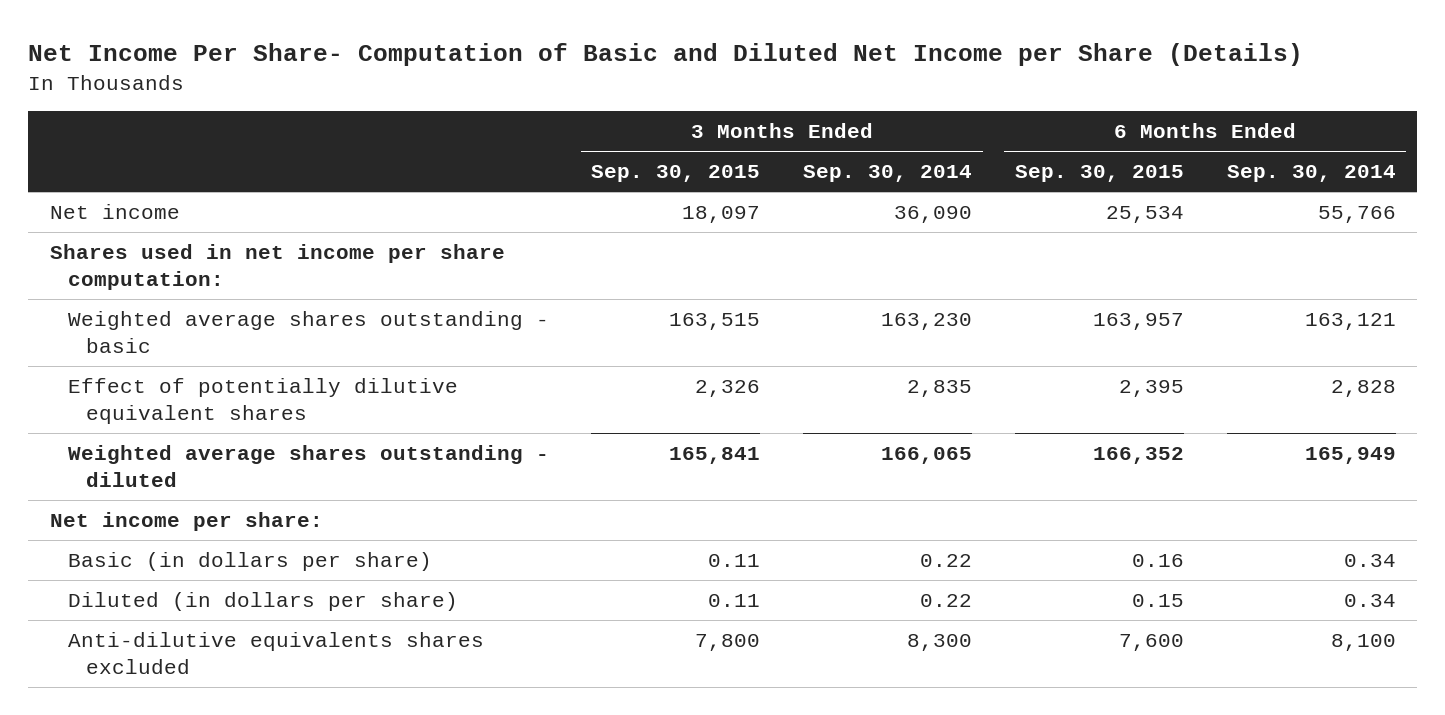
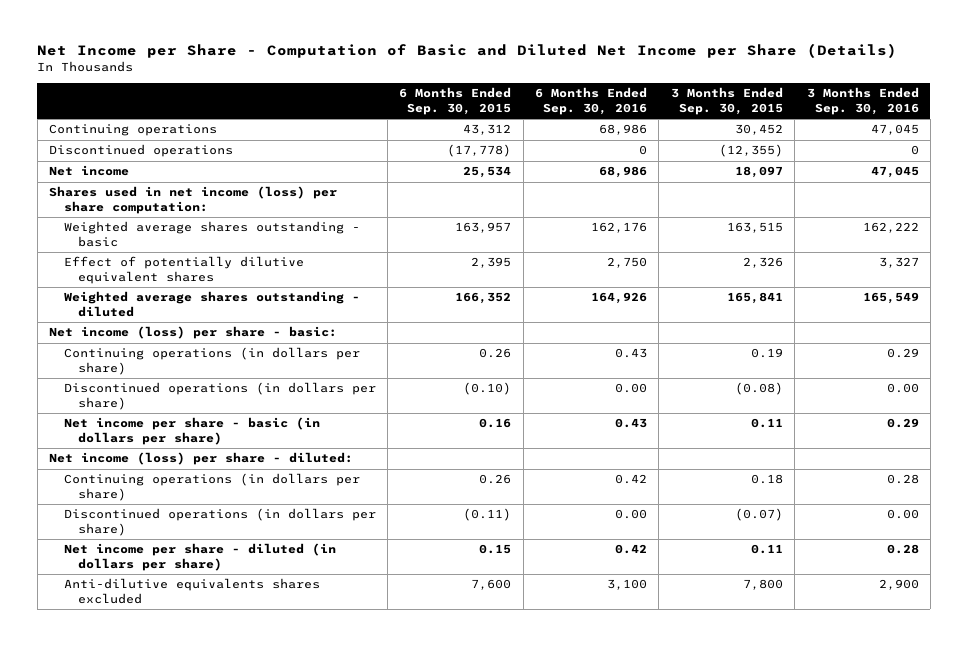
- Net Income Per Share- Computation of Basic and Diluted Net Income per Share (Details)
+ Net Income per Share - Computation of Basic and Diluted Net Income per Share (Details)
- | 3 Months Ended Sep. 30, 2015 | 3 Months Ended Sep. 30, 2014 | 6 Months Ended Sep. 30, 2015 | 6 Months Ended Sep. 30, 2014
+ | 6 Months Ended Sep. 30, 2015 | 6 Months Ended Sep. 30, 2016 | 3 Months Ended Sep. 30, 2015 | 3 Months Ended Sep. 30, 2016
+ Continuing operations | 43,312 | 68,986 | 30,452 | 47,045
+ Discontinued operations | (17,778) | 0 | (12,355) | 0
- Shares used in net income per share computation:
+ Shares used in net income (loss) per share computation:
- Net income per share:
- Basic (in dollars per share) | 0.11 | 0.22 | 0.16 | 0.34
- Diluted (in dollars per share) | 0.11 | 0.22 | 0.15 | 0.34
+ Net income (loss) per share - basic:
+ Continuing operations (in dollars per share) | 0.26 | 0.43 | 0.19 | 0.29
+ Discontinued operations (in dollars per share) | (0.10) | 0.00 | (0.08) | 0.00
+ Net income per share - basic (in dollars per share) | 0.16 | 0.43 | 0.11 | 0.29
+ Net income (loss) per share - diluted:
+ Continuing operations (in dollars per share) | 0.26 | 0.42 | 0.18 | 0.28
+ Discontinued operations (in dollars per share) | (0.11) | 0.00 | (0.07) | 0.00
+ Net income per share - diluted (in dollars per share) | 0.15 | 0.42 | 0.11 | 0.28

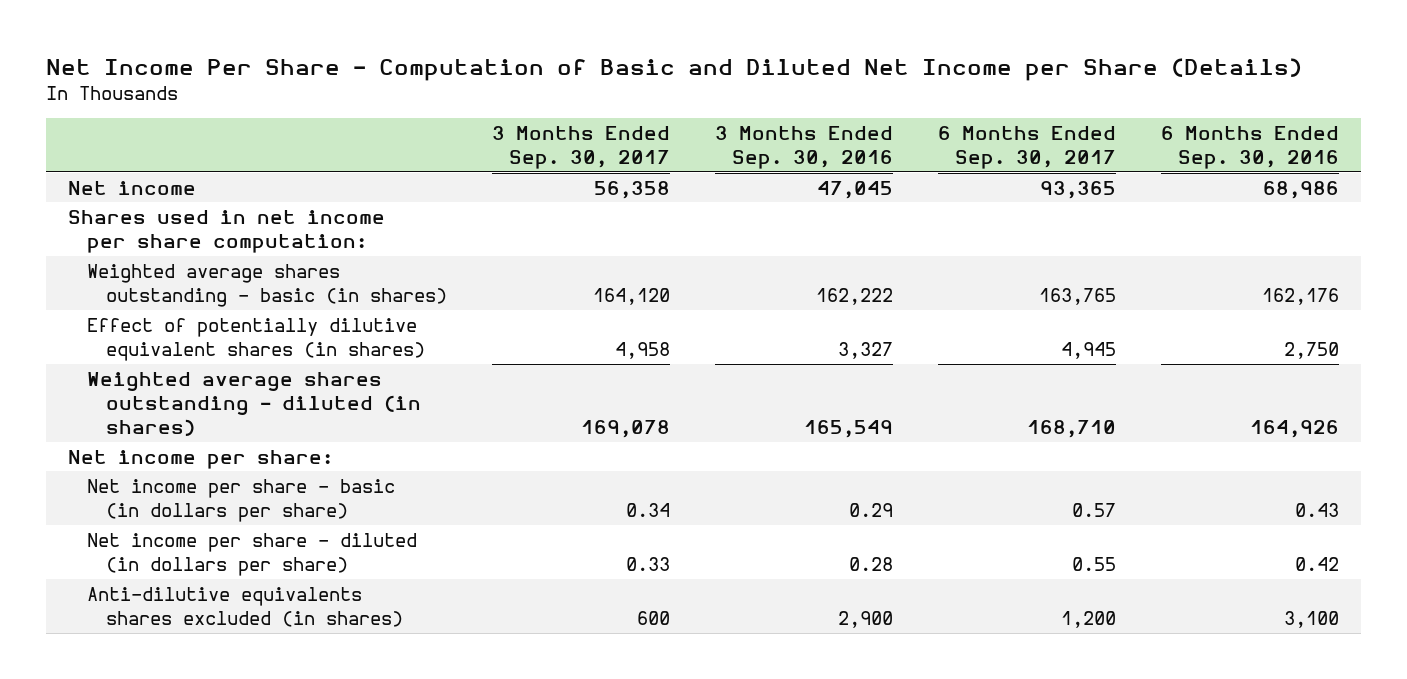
- Net Income per Share - Computation of Basic and Diluted Net Income per Share (Details)
+ Net Income Per Share - Computation of Basic and Diluted Net Income per Share (Details)
- | 6 Months Ended Sep. 30, 2015 | 6 Months Ended Sep. 30, 2016 | 3 Months Ended Sep. 30, 2015 | 3 Months Ended Sep. 30, 2016
+ | 3 Months Ended Sep. 30, 2017 | 3 Months Ended Sep. 30, 2016 | 6 Months Ended Sep. 30, 2017 | 6 Months Ended Sep. 30, 2016
- Continuing operations | 43,312 | 68,986 | 30,452 | 47,045
- Discontinued operations | (17,778) | 0 | (12,355) | 0
- Shares used in net income (loss) per share computation:
- Weighted average shares outstanding - basic | 163,957 | 162,176 | 163,515 | 162,222
- Effect of potentially dilutive equivalent shares | 2,395 | 2,750 | 2,326 | 3,327
- Weighted average shares outstanding - diluted | 166,352 | 164,926 | 165,841 | 165,549
- Net income (loss) per share - basic:
- Continuing operations (in dollars per share) | 0.26 | 0.43 | 0.19 | 0.29
- Discontinued operations (in dollars per share) | (0.10) | 0.00 | (0.08) | 0.00
+ Shares used in net income per share computation:
+ Weighted average shares outstanding - basic (in shares) | 164,120 | 162,222 | 163,765 | 162,176
+ Effect of potentially dilutive equivalent shares (in shares) | 4,958 | 3,327 | 4,945 | 2,750
+ Weighted average shares outstanding - diluted (in shares) | 169,078 | 165,549 | 168,710 | 164,926
+ Net income per share:
- Net income (loss) per share - diluted:
- Continuing operations (in dollars per share) | 0.26 | 0.42 | 0.18 | 0.28
- Discontinued operations (in dollars per share) | (0.11) | 0.00 | (0.07) | 0.00
- Anti-dilutive equivalents shares excluded | 7,600 | 3,100 | 7,800 | 2,900
+ Anti-dilutive equivalents shares excluded (in shares) | 600 | 2,900 | 1,200 | 3,100

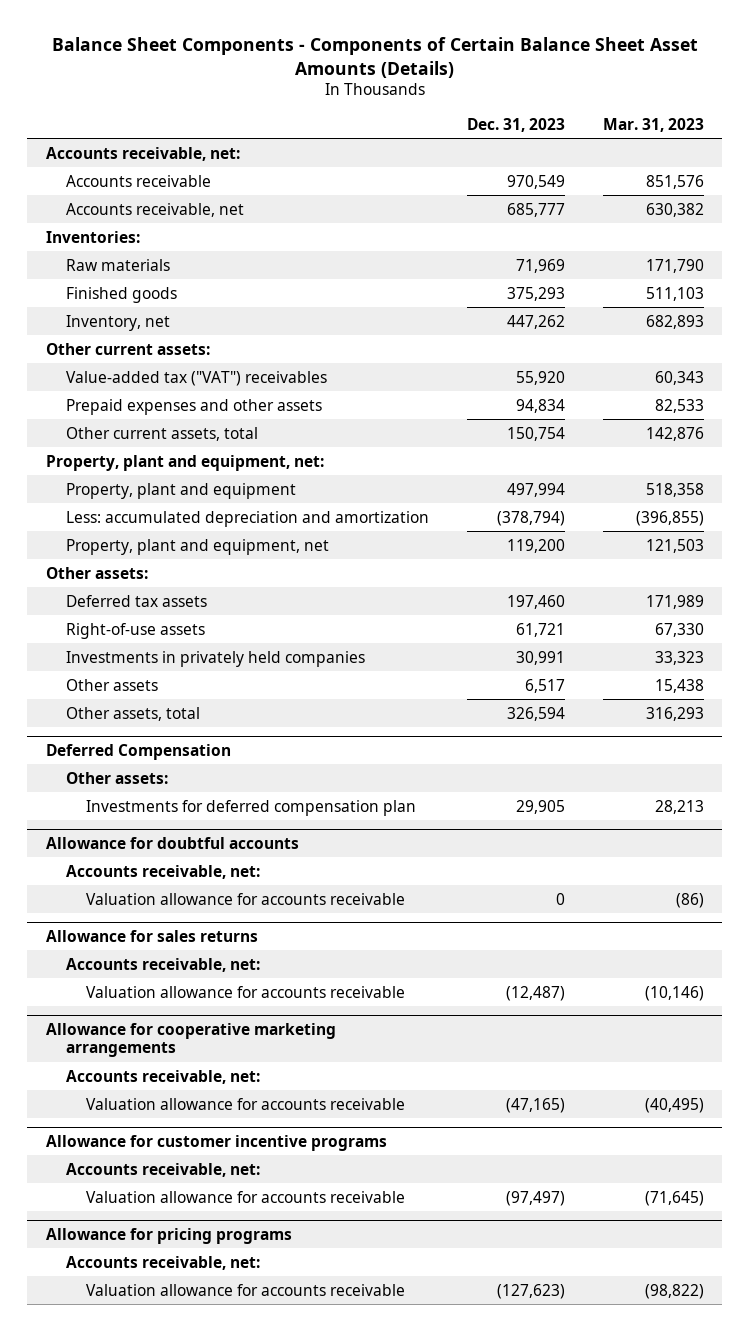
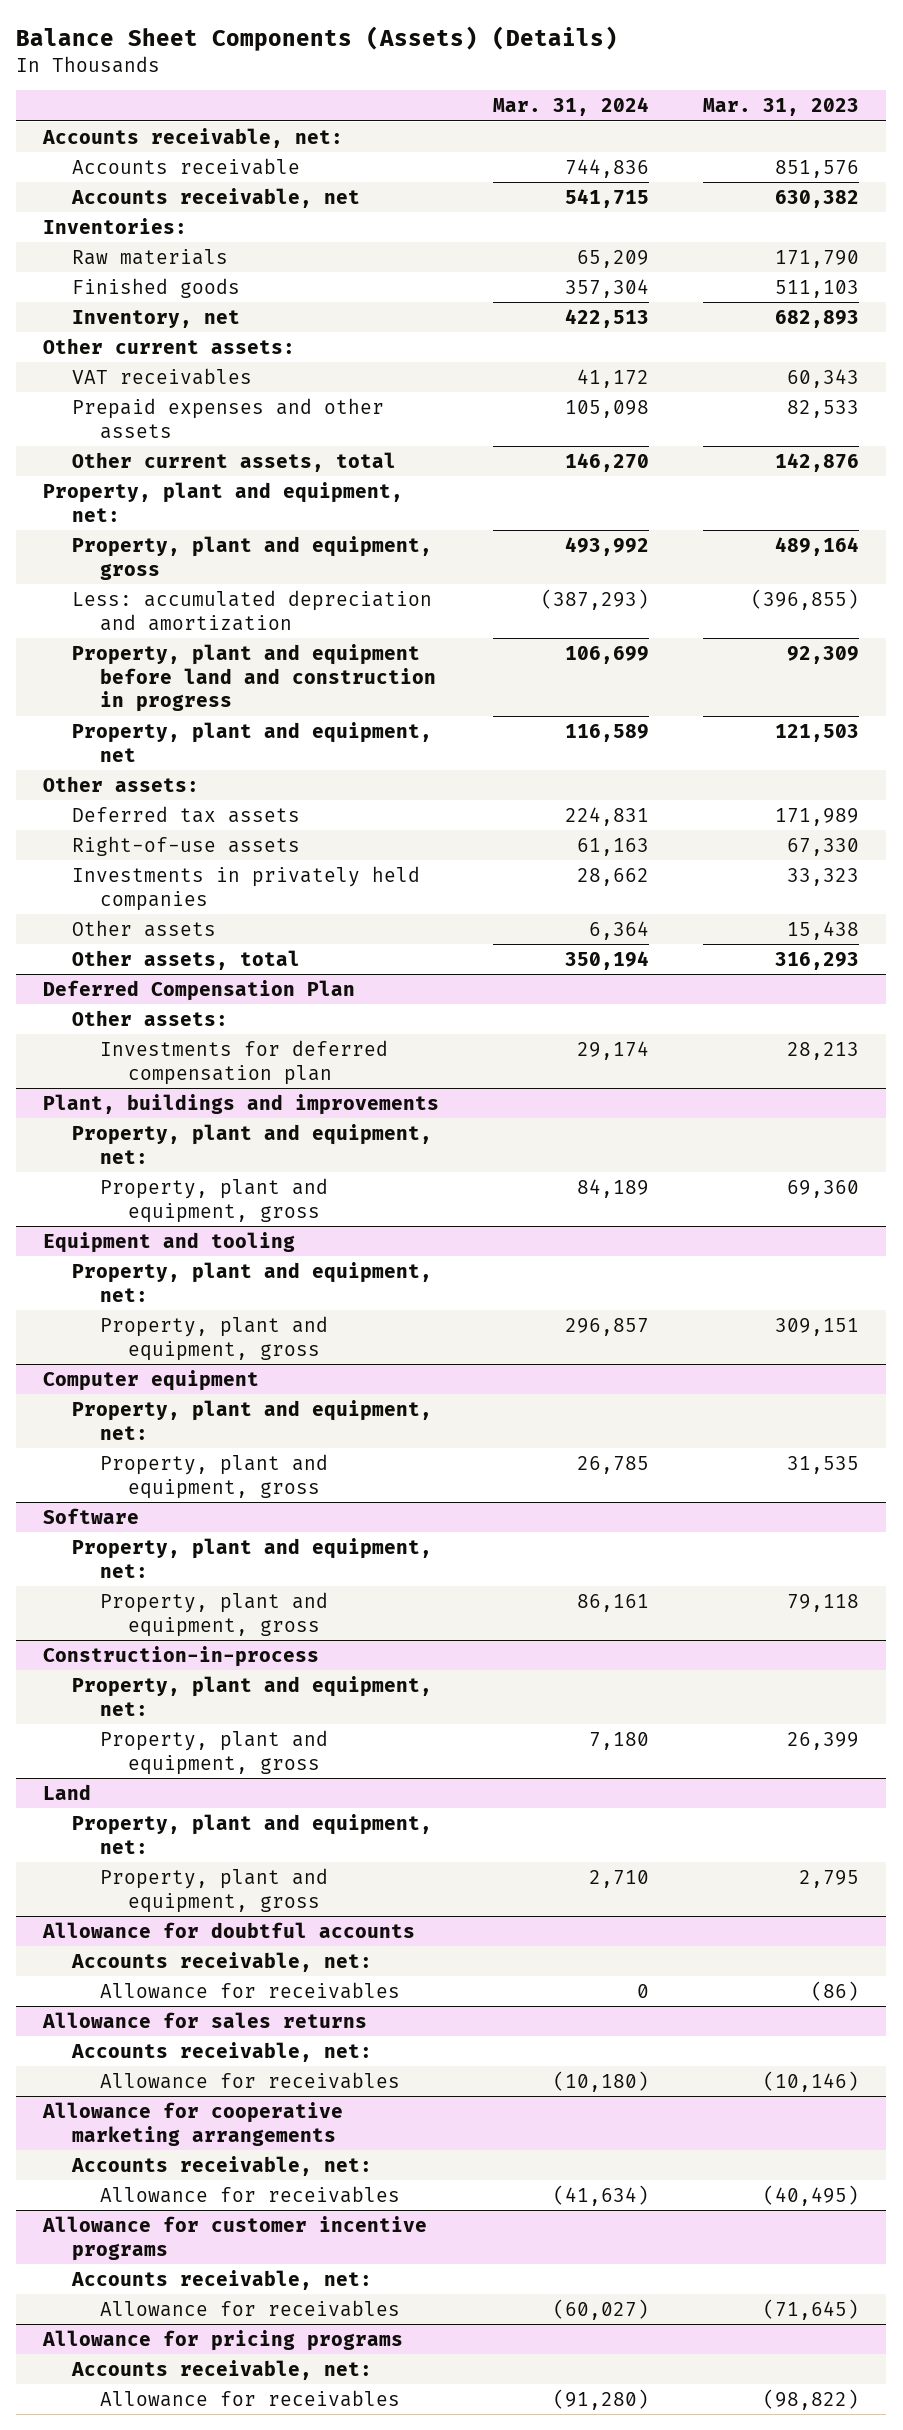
- Balance Sheet Components - Components of Certain Balance Sheet Asset Amounts (Details)
+ Balance Sheet Components (Assets) (Details)
- | Dec. 31, 2023 | Mar. 31, 2023
+ | Mar. 31, 2024 | Mar. 31, 2023
- Value-added tax ("VAT") receivables | 55,920 | 60,343
+ VAT receivables | 41,172 | 60,343
- Property, plant and equipment | 497,994 | 518,358
+ Property, plant and equipment, gross | 493,992 | 489,164
+ Property, plant and equipment before land and construction in progress | 106,699 | 92,309
- Deferred Compensation
+ Deferred Compensation Plan
+ Plant, buildings and improvements
+ Property, plant and equipment, net:
+ Property, plant and equipment, gross | 84,189 | 69,360
+ Equipment and tooling
+ Property, plant and equipment, net:
+ Property, plant and equipment, gross | 296,857 | 309,151
+ Computer equipment
+ Property, plant and equipment, net:
+ Property, plant and equipment, gross | 26,785 | 31,535
+ Software
+ Property, plant and equipment, net:
+ Property, plant and equipment, gross | 86,161 | 79,118
+ Construction-in-process
+ Property, plant and equipment, net:
+ Property, plant and equipment, gross | 7,180 | 26,399
+ Land
+ Property, plant and equipment, net:
+ Property, plant and equipment, gross | 2,710 | 2,795
@ Allowance for doubtful accounts
- Valuation allowance for accounts receivable | 0 | (86)
+ Allowance for receivables | 0 | (86)
@ Allowance for sales returns
- Valuation allowance for accounts receivable | (12,487) | (10,146)
+ Allowance for receivables | (10,180) | (10,146)
@ Allowance for cooperative marketing arrangements
- Valuation allowance for accounts receivable | (47,165) | (40,495)
+ Allowance for receivables | (41,634) | (40,495)
@ Allowance for customer incentive programs
- Valuation allowance for accounts receivable | (97,497) | (71,645)
+ Allowance for receivables | (60,027) | (71,645)
@ Allowance for pricing programs
- Valuation allowance for accounts receivable | (127,623) | (98,822)
+ Allowance for receivables | (91,280) | (98,822)

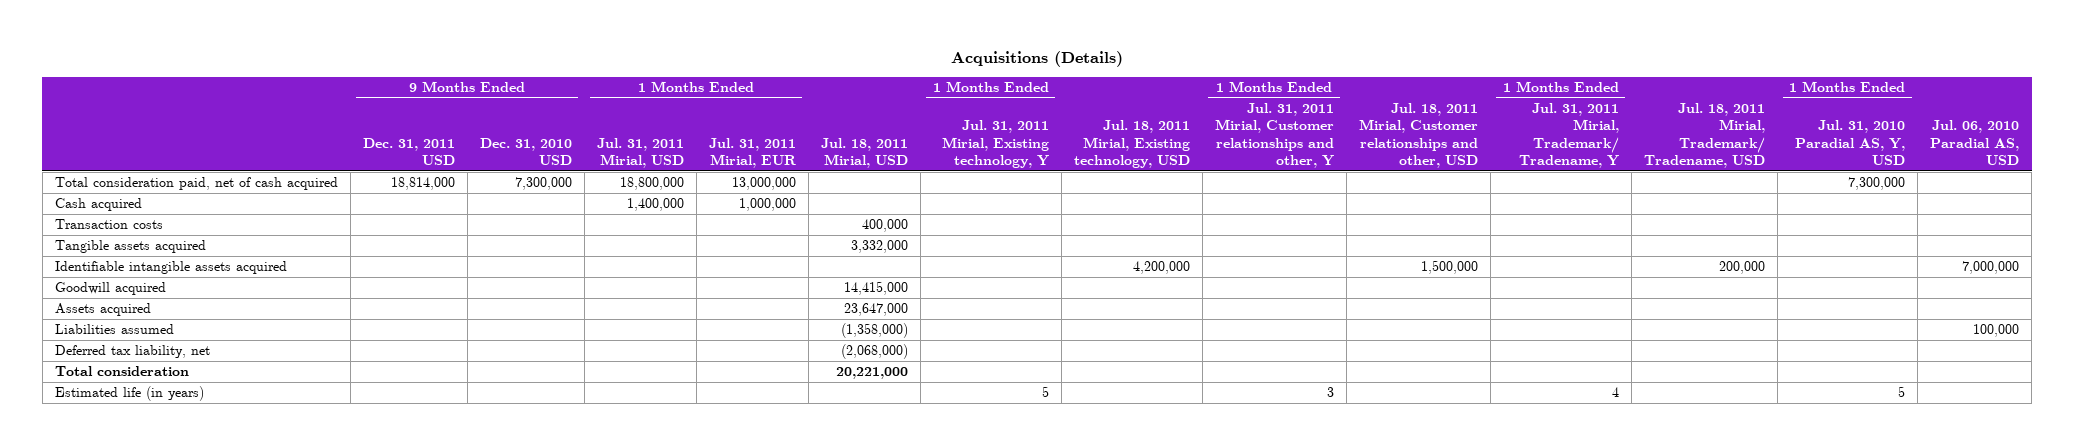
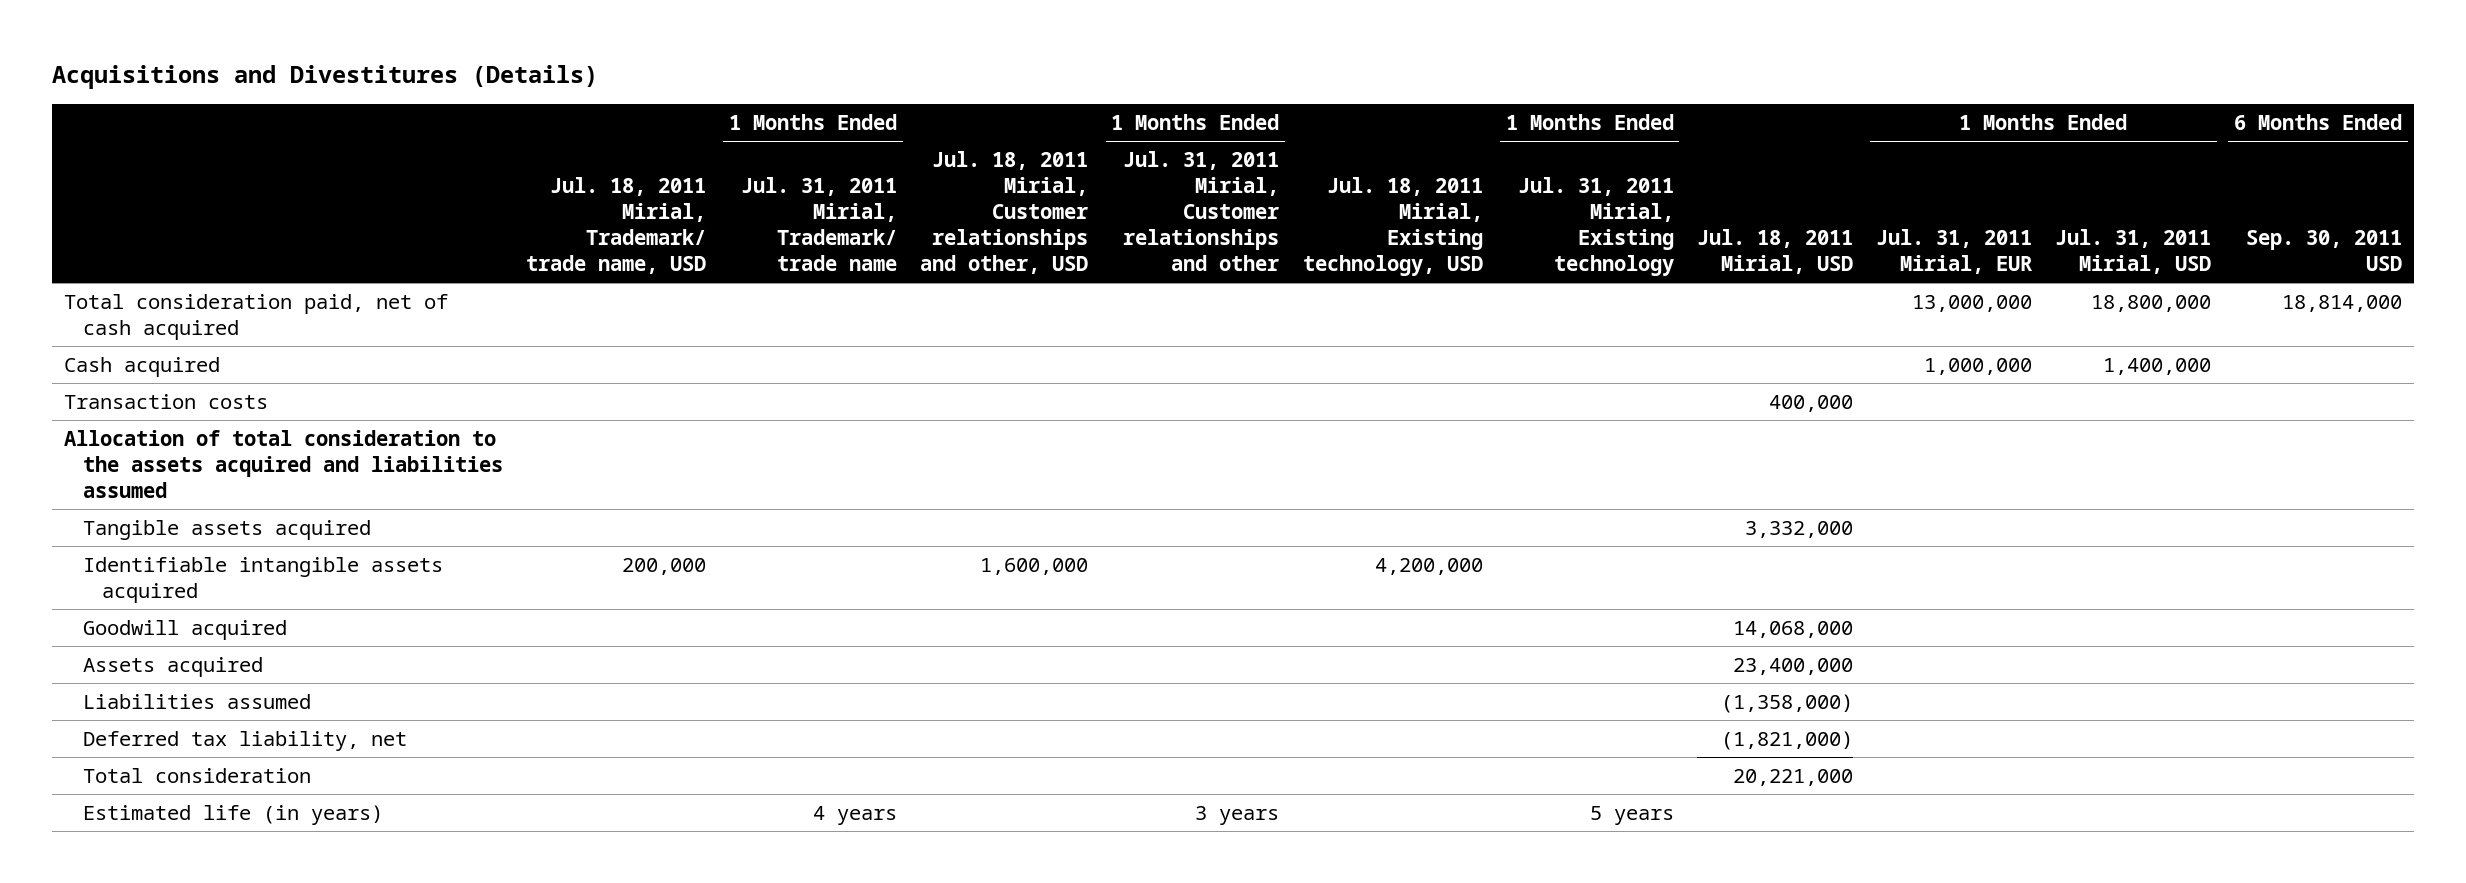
- Acquisitions (Details)
+ Acquisitions and Divestitures (Details)
- | 9 Months Ended Dec. 31, 2011 USD | 9 Months Ended Dec. 31, 2010 USD | 1 Months Ended Jul. 31, 2011 Mirial, USD | 1 Months Ended Jul. 31, 2011 Mirial, EUR | Jul. 18, 2011 Mirial, USD | 1 Months Ended Jul. 31, 2011 Mirial, Existing technology, Y | Jul. 18, 2011 Mirial, Existing technology, USD | 1 Months Ended Jul. 31, 2011 Mirial, Customer relationships and other, Y | Jul. 18, 2011 Mirial, Customer relationships and other, USD | 1 Months Ended Jul. 31, 2011 Mirial, Trademark/ Tradename, Y | Jul. 18, 2011 Mirial, Trademark/ Tradename, USD | 1 Months Ended Jul. 31, 2010 Paradial AS, Y, USD | Jul. 06, 2010 Paradial AS, USD
+ | Jul. 18, 2011 Mirial, Trademark/ trade name, USD | 1 Months Ended Jul. 31, 2011 Mirial, Trademark/ trade name | Jul. 18, 2011 Mirial, Customer relationships and other, USD | 1 Months Ended Jul. 31, 2011 Mirial, Customer relationships and other | Jul. 18, 2011 Mirial, Existing technology, USD | 1 Months Ended Jul. 31, 2011 Mirial, Existing technology | Jul. 18, 2011 Mirial, USD | 1 Months Ended Jul. 31, 2011 Mirial, EUR | 1 Months Ended Jul. 31, 2011 Mirial, USD | 6 Months Ended Sep. 30, 2011 USD
+ Allocation of total consideration to the assets acquired and liabilities assumed
- Identifiable intangible assets acquired | | | | | | | 4,200,000 | | 1,500,000 | | 200,000 | | 7,000,000
- Goodwill acquired | | | | | 14,415,000 | | | | | | | |
- Assets acquired | | | | | 23,647,000 | | | | | | | |
+ Identifiable intangible assets acquired | 200,000 | | 1,600,000 | | 4,200,000 | | | | |
+ Goodwill acquired | | | | | | | 14,068,000 | | |
+ Assets acquired | | | | | | | 23,400,000 | | |
- Deferred tax liability, net | | | | | (2,068,000) | | | | | | | |
+ Deferred tax liability, net | | | | | | | (1,821,000) | | |

